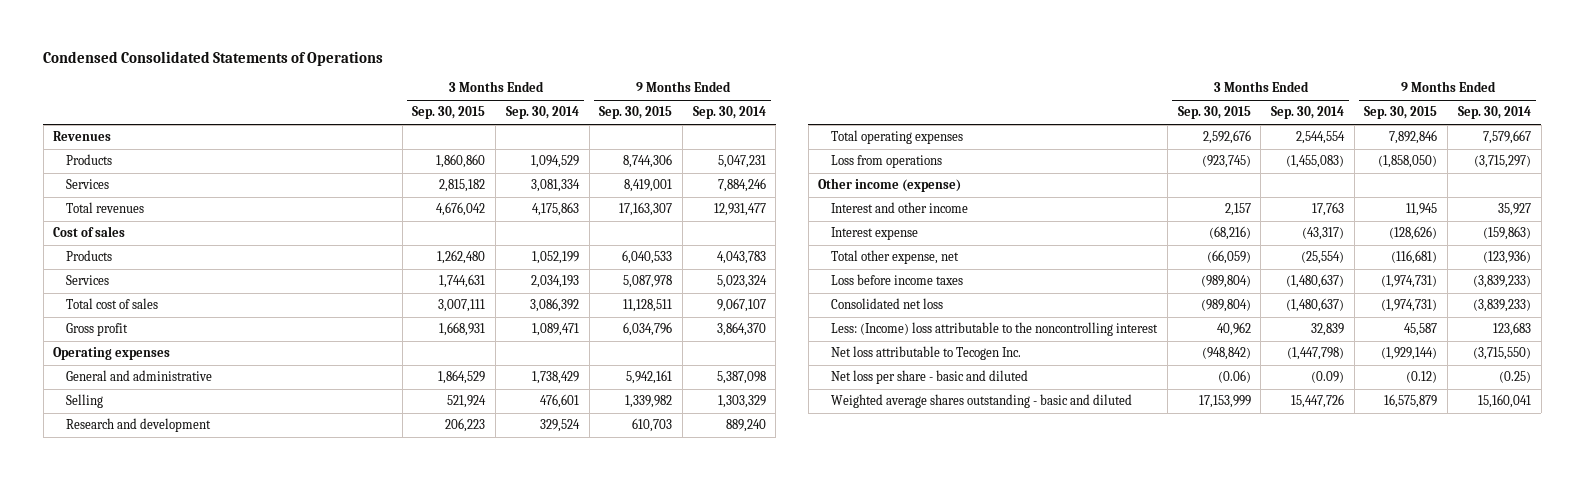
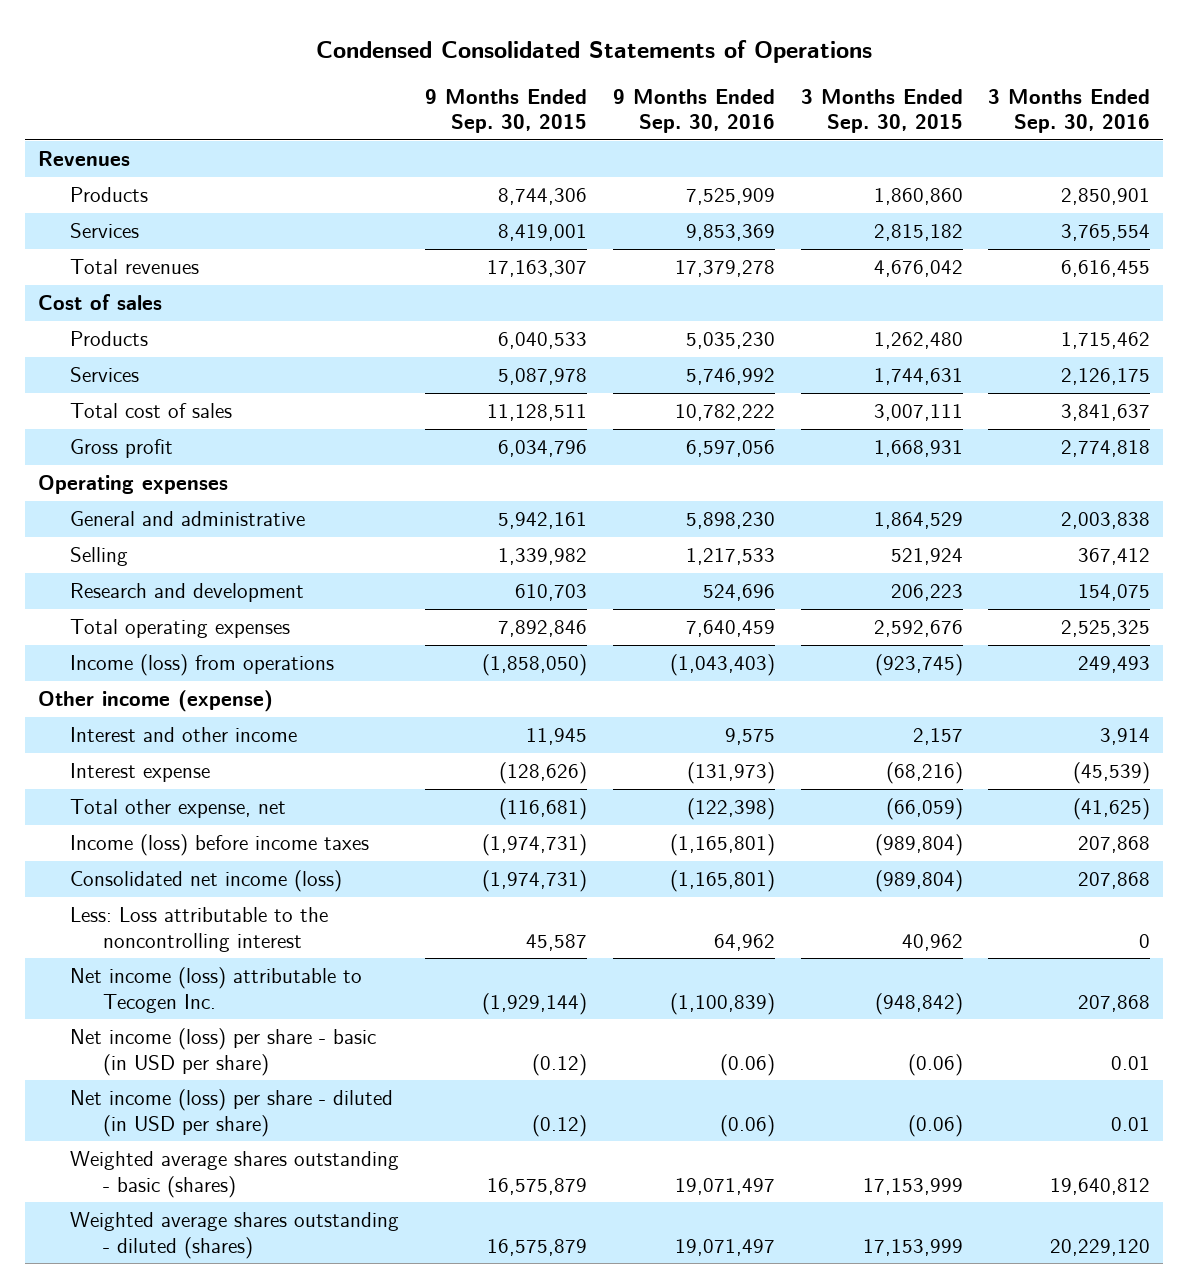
- | 3 Months Ended Sep. 30, 2015 | 3 Months Ended Sep. 30, 2014 | 9 Months Ended Sep. 30, 2015 | 9 Months Ended Sep. 30, 2014
+ | 9 Months Ended Sep. 30, 2015 | 9 Months Ended Sep. 30, 2016 | 3 Months Ended Sep. 30, 2015 | 3 Months Ended Sep. 30, 2016
- Loss from operations | (923,745) | (1,455,083) | (1,858,050) | (3,715,297)
+ Income (loss) from operations | (1,858,050) | (1,043,403) | (923,745) | 249,493
- Loss before income taxes | (989,804) | (1,480,637) | (1,974,731) | (3,839,233)
- Consolidated net loss | (989,804) | (1,480,637) | (1,974,731) | (3,839,233)
- Less: (Income) loss attributable to the noncontrolling interest | 40,962 | 32,839 | 45,587 | 123,683
- Net loss attributable to Tecogen Inc. | (948,842) | (1,447,798) | (1,929,144) | (3,715,550)
- Net loss per share - basic and diluted | (0.06) | (0.09) | (0.12) | (0.25)
- Weighted average shares outstanding - basic and diluted | 17,153,999 | 15,447,726 | 16,575,879 | 15,160,041
+ Income (loss) before income taxes | (1,974,731) | (1,165,801) | (989,804) | 207,868
+ Consolidated net income (loss) | (1,974,731) | (1,165,801) | (989,804) | 207,868
+ Less: Loss attributable to the noncontrolling interest | 45,587 | 64,962 | 40,962 | 0
+ Net income (loss) attributable to Tecogen Inc. | (1,929,144) | (1,100,839) | (948,842) | 207,868
+ Net income (loss) per share - basic (in USD per share) | (0.12) | (0.06) | (0.06) | 0.01
+ Net income (loss) per share - diluted (in USD per share) | (0.12) | (0.06) | (0.06) | 0.01
+ Weighted average shares outstanding - basic (shares) | 16,575,879 | 19,071,497 | 17,153,999 | 19,640,812
+ Weighted average shares outstanding - diluted (shares) | 16,575,879 | 19,071,497 | 17,153,999 | 20,229,120

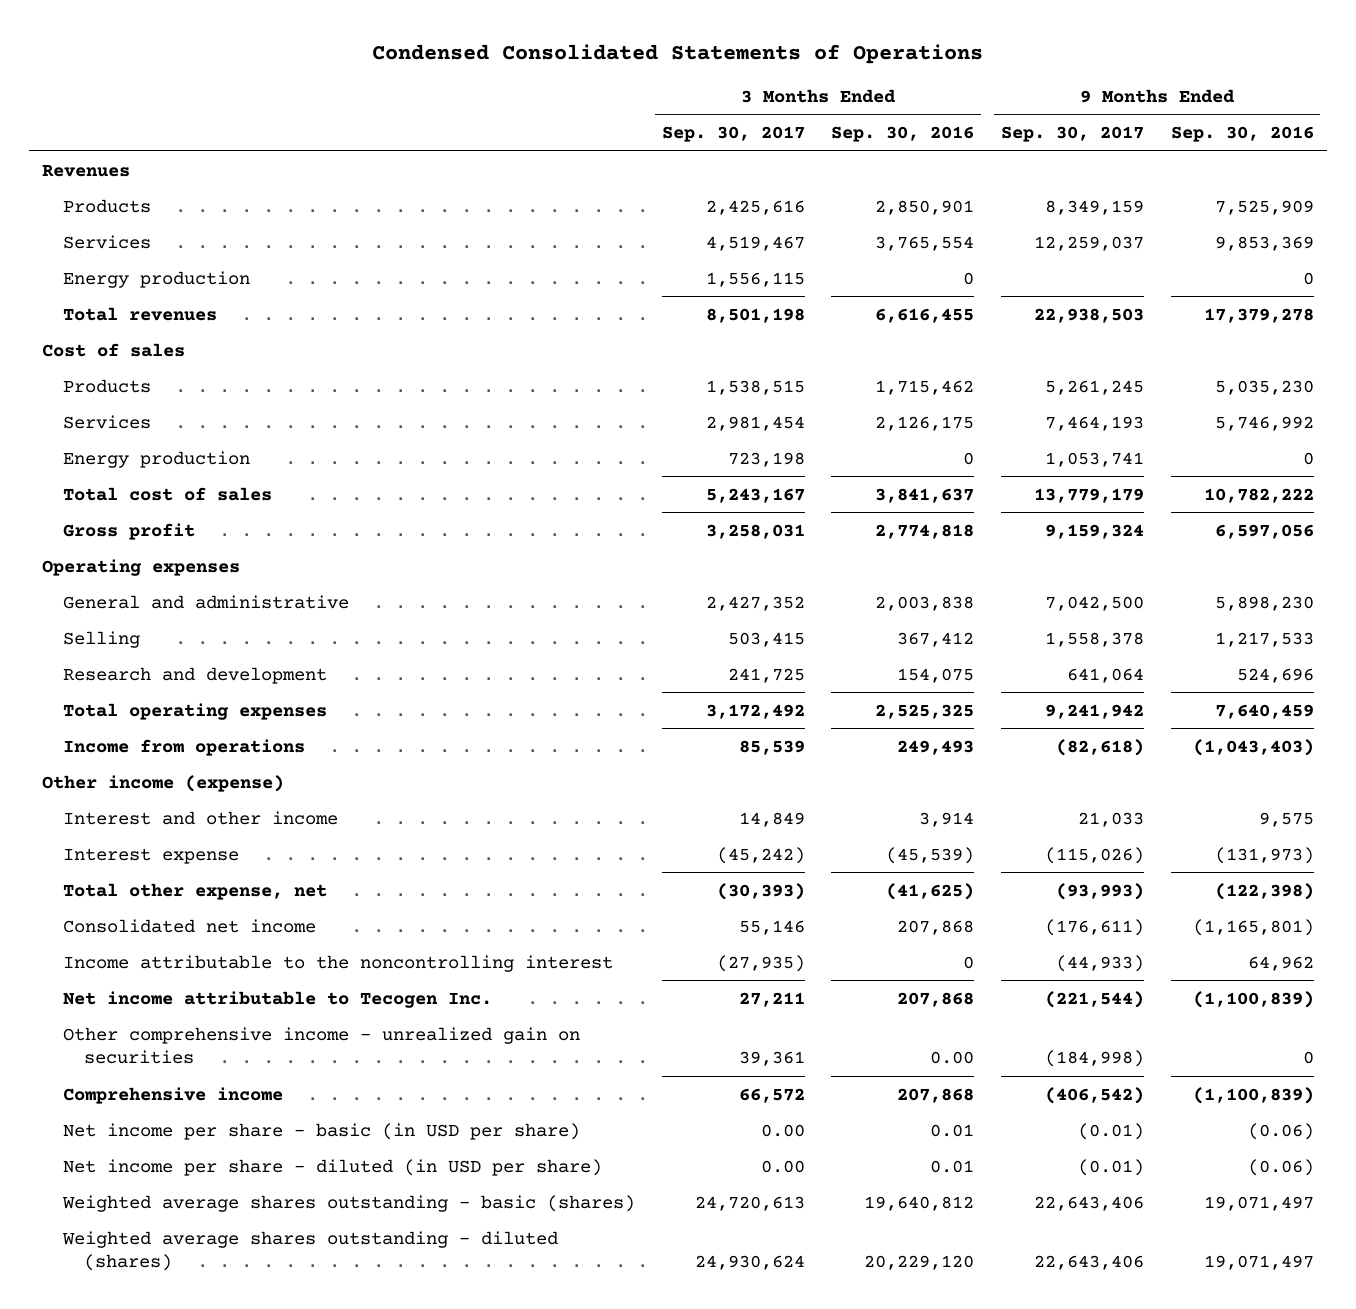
- | 9 Months Ended Sep. 30, 2015 | 9 Months Ended Sep. 30, 2016 | 3 Months Ended Sep. 30, 2015 | 3 Months Ended Sep. 30, 2016
+ | 3 Months Ended Sep. 30, 2017 | 3 Months Ended Sep. 30, 2016 | 9 Months Ended Sep. 30, 2017 | 9 Months Ended Sep. 30, 2016
+ Energy production | 1,556,115 | 0 | | 0
+ Energy production | 723,198 | 0 | 1,053,741 | 0
- Income (loss) from operations | (1,858,050) | (1,043,403) | (923,745) | 249,493
+ Income from operations | 85,539 | 249,493 | (82,618) | (1,043,403)
- Income (loss) before income taxes | (1,974,731) | (1,165,801) | (989,804) | 207,868
- Consolidated net income (loss) | (1,974,731) | (1,165,801) | (989,804) | 207,868
- Less: Loss attributable to the noncontrolling interest | 45,587 | 64,962 | 40,962 | 0
- Net income (loss) attributable to Tecogen Inc. | (1,929,144) | (1,100,839) | (948,842) | 207,868
- Net income (loss) per share - basic (in USD per share) | (0.12) | (0.06) | (0.06) | 0.01
- Net income (loss) per share - diluted (in USD per share) | (0.12) | (0.06) | (0.06) | 0.01
+ Consolidated net income | 55,146 | 207,868 | (176,611) | (1,165,801)
+ Income attributable to the noncontrolling interest | (27,935) | 0 | (44,933) | 64,962
+ Net income attributable to Tecogen Inc. | 27,211 | 207,868 | (221,544) | (1,100,839)
+ Other comprehensive income - unrealized gain on securities | 39,361 | 0.00 | (184,998) | 0
+ Comprehensive income | 66,572 | 207,868 | (406,542) | (1,100,839)
+ Net income per share - basic (in USD per share) | 0.00 | 0.01 | (0.01) | (0.06)
+ Net income per share - diluted (in USD per share) | 0.00 | 0.01 | (0.01) | (0.06)

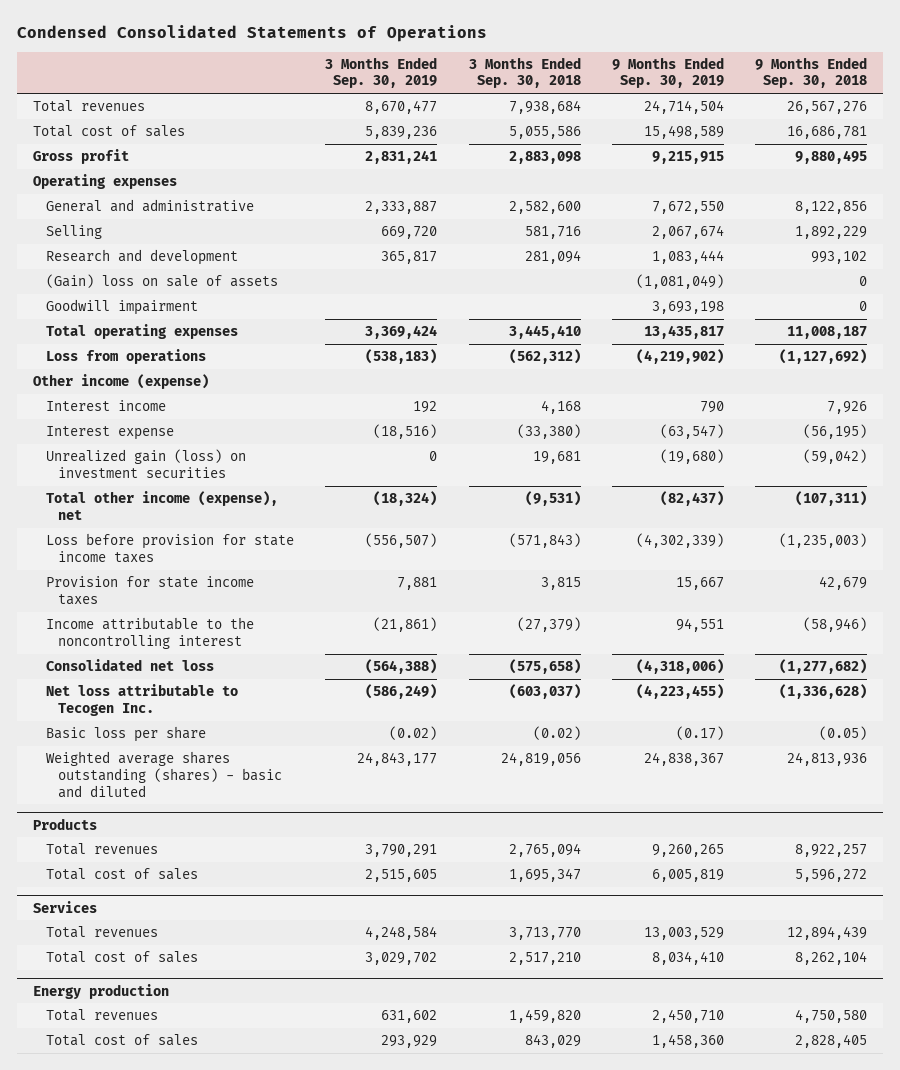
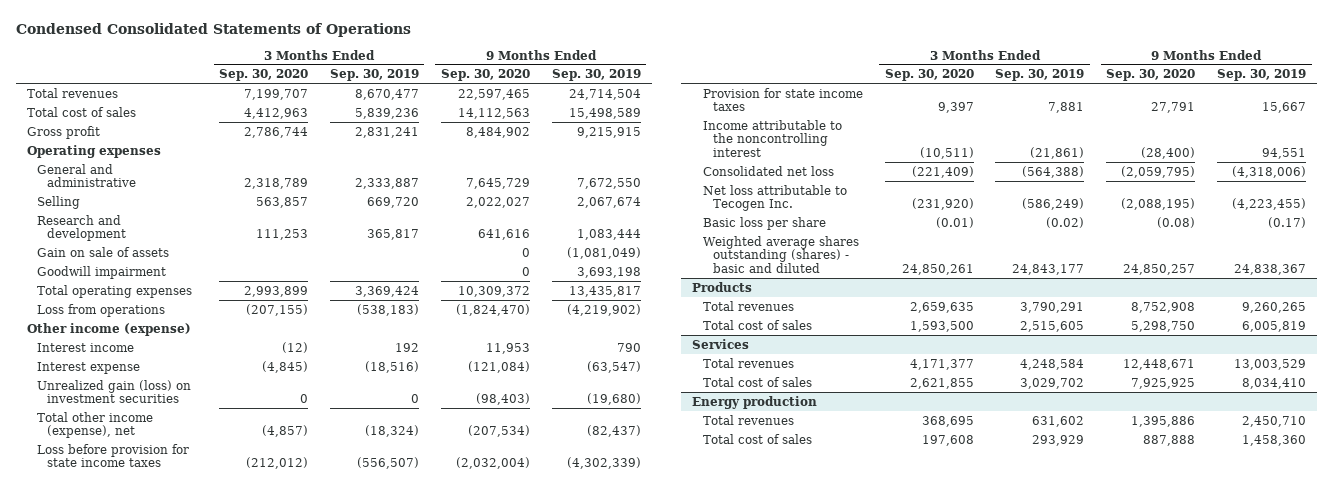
- | 3 Months Ended Sep. 30, 2019 | 3 Months Ended Sep. 30, 2018 | 9 Months Ended Sep. 30, 2019 | 9 Months Ended Sep. 30, 2018
+ | 3 Months Ended Sep. 30, 2020 | 3 Months Ended Sep. 30, 2019 | 9 Months Ended Sep. 30, 2020 | 9 Months Ended Sep. 30, 2019
- (Gain) loss on sale of assets | | | (1,081,049) | 0
+ Gain on sale of assets | | | 0 | (1,081,049)

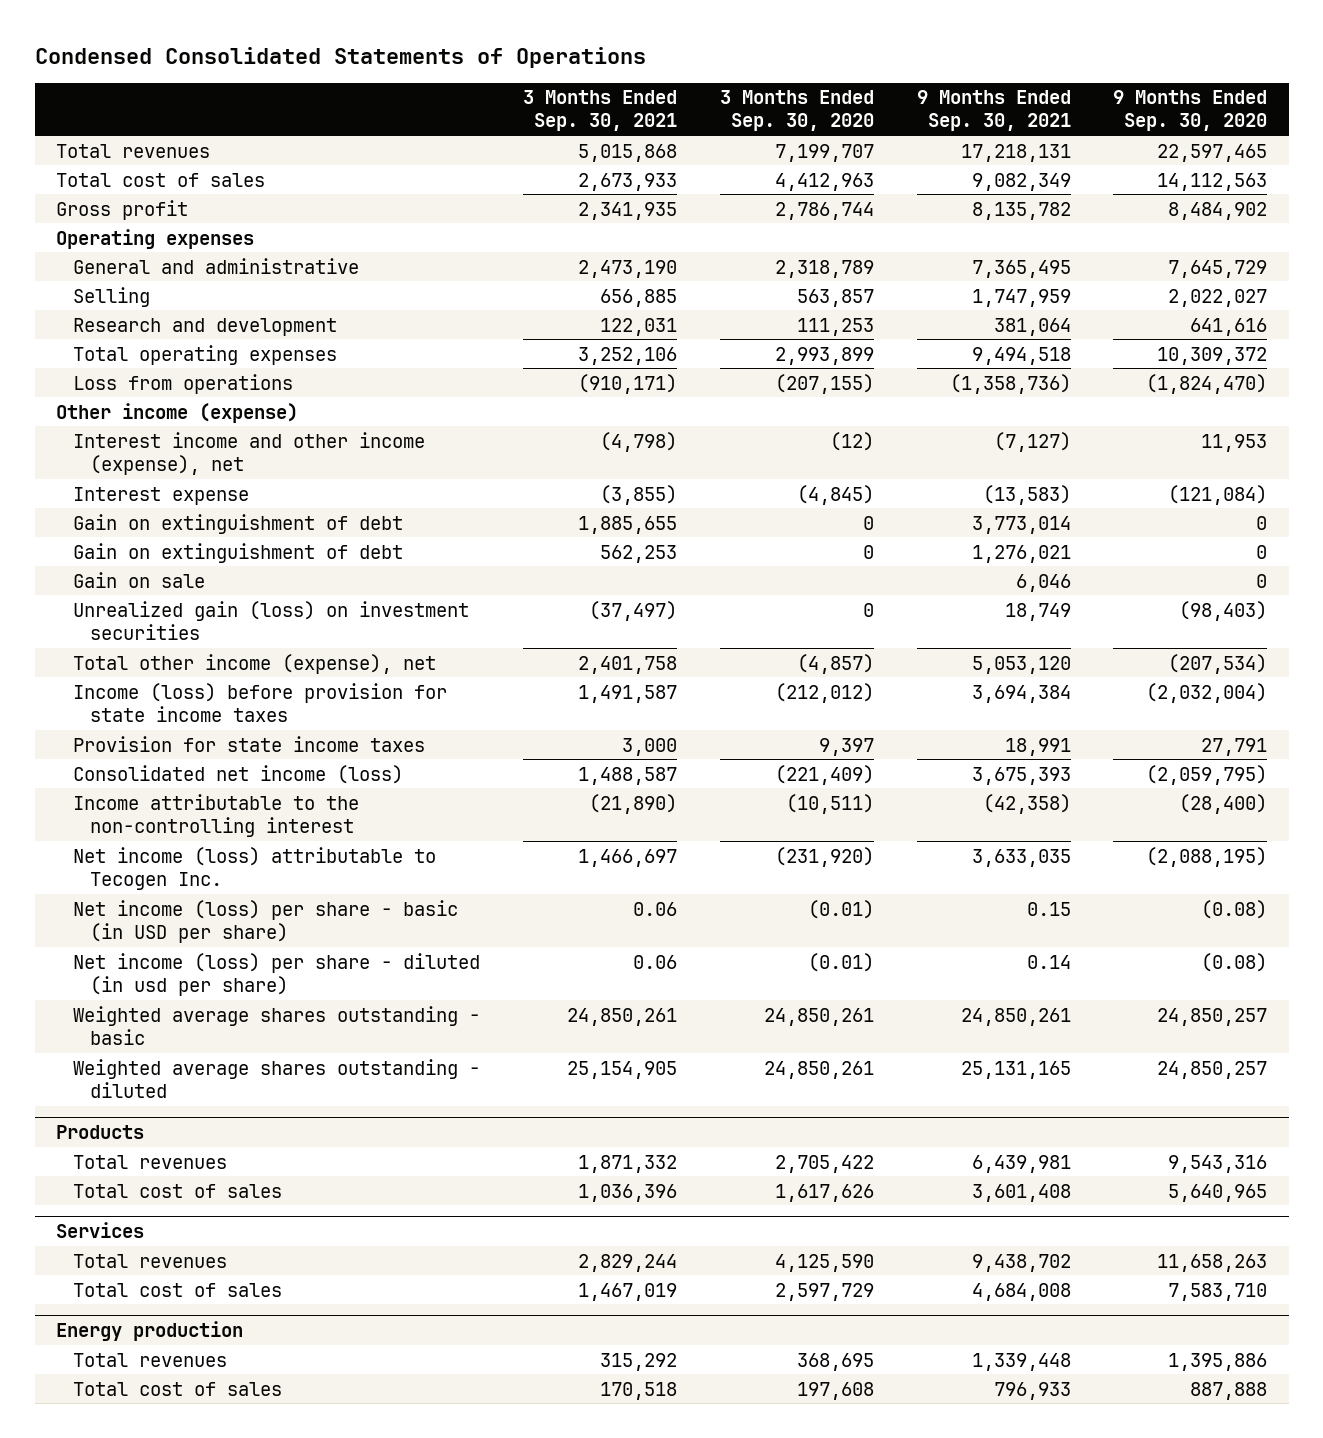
- | 3 Months Ended Sep. 30, 2020 | 3 Months Ended Sep. 30, 2019 | 9 Months Ended Sep. 30, 2020 | 9 Months Ended Sep. 30, 2019
+ | 3 Months Ended Sep. 30, 2021 | 3 Months Ended Sep. 30, 2020 | 9 Months Ended Sep. 30, 2021 | 9 Months Ended Sep. 30, 2020
- Gain on sale of assets | | | 0 | (1,081,049)
- Goodwill impairment | | | 0 | 3,693,198
- Interest income | (12) | 192 | 11,953 | 790
+ Interest income and other income (expense), net | (4,798) | (12) | (7,127) | 11,953
+ Gain on extinguishment of debt | 1,885,655 | 0 | 3,773,014 | 0
+ Gain on extinguishment of debt | 562,253 | 0 | 1,276,021 | 0
+ Gain on sale | | | 6,046 | 0
- Loss before provision for state income taxes | (212,012) | (556,507) | (2,032,004) | (4,302,339)
+ Income (loss) before provision for state income taxes | 1,491,587 | (212,012) | 3,694,384 | (2,032,004)
- Income attributable to the noncontrolling interest | (10,511) | (21,861) | (28,400) | 94,551
- Consolidated net loss | (221,409) | (564,388) | (2,059,795) | (4,318,006)
- Net loss attributable to Tecogen Inc. | (231,920) | (586,249) | (2,088,195) | (4,223,455)
- Basic loss per share | (0.01) | (0.02) | (0.08) | (0.17)
- Weighted average shares outstanding (shares) - basic and diluted | 24,850,261 | 24,843,177 | 24,850,257 | 24,838,367
+ Consolidated net income (loss) | 1,488,587 | (221,409) | 3,675,393 | (2,059,795)
+ Income attributable to the non-controlling interest | (21,890) | (10,511) | (42,358) | (28,400)
+ Net income (loss) attributable to Tecogen Inc. | 1,466,697 | (231,920) | 3,633,035 | (2,088,195)
+ Net income (loss) per share - basic (in USD per share) | 0.06 | (0.01) | 0.15 | (0.08)
+ Net income (loss) per share - diluted (in usd per share) | 0.06 | (0.01) | 0.14 | (0.08)
+ Weighted average shares outstanding - basic | 24,850,261 | 24,850,261 | 24,850,261 | 24,850,257
+ Weighted average shares outstanding - diluted | 25,154,905 | 24,850,261 | 25,131,165 | 24,850,257
@ Products
- Total revenues | 2,659,635 | 3,790,291 | 8,752,908 | 9,260,265
- Total cost of sales | 1,593,500 | 2,515,605 | 5,298,750 | 6,005,819
+ Total revenues | 1,871,332 | 2,705,422 | 6,439,981 | 9,543,316
+ Total cost of sales | 1,036,396 | 1,617,626 | 3,601,408 | 5,640,965
@ Services
- Total revenues | 4,171,377 | 4,248,584 | 12,448,671 | 13,003,529
- Total cost of sales | 2,621,855 | 3,029,702 | 7,925,925 | 8,034,410
+ Total revenues | 2,829,244 | 4,125,590 | 9,438,702 | 11,658,263
+ Total cost of sales | 1,467,019 | 2,597,729 | 4,684,008 | 7,583,710

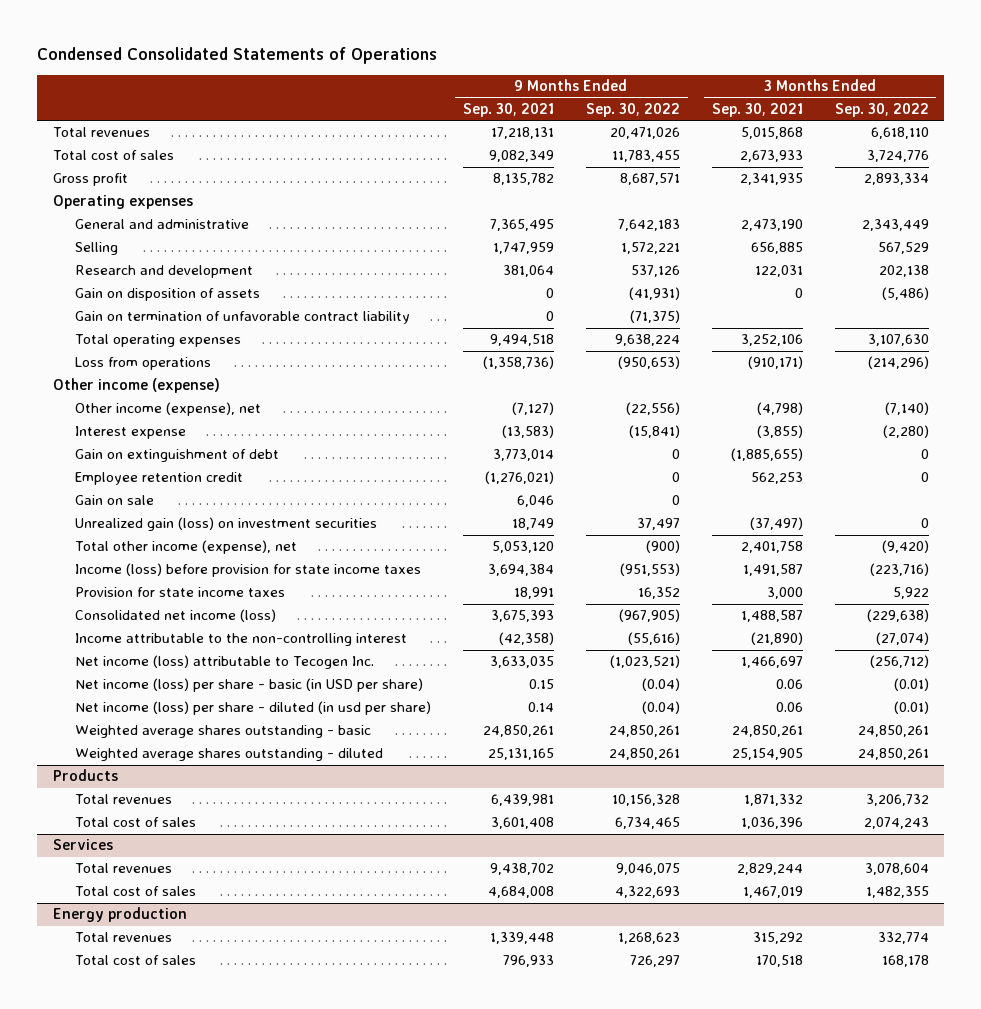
- | 3 Months Ended Sep. 30, 2021 | 3 Months Ended Sep. 30, 2020 | 9 Months Ended Sep. 30, 2021 | 9 Months Ended Sep. 30, 2020
+ | 9 Months Ended Sep. 30, 2021 | 9 Months Ended Sep. 30, 2022 | 3 Months Ended Sep. 30, 2021 | 3 Months Ended Sep. 30, 2022
+ Gain on disposition of assets | 0 | (41,931) | 0 | (5,486)
+ Gain on termination of unfavorable contract liability | 0 | (71,375) | |
- Interest income and other income (expense), net | (4,798) | (12) | (7,127) | 11,953
+ Other income (expense), net | (7,127) | (22,556) | (4,798) | (7,140)
- Gain on extinguishment of debt | 1,885,655 | 0 | 3,773,014 | 0
- Gain on extinguishment of debt | 562,253 | 0 | 1,276,021 | 0
+ Gain on extinguishment of debt | 3,773,014 | 0 | (1,885,655) | 0
+ Employee retention credit | (1,276,021) | 0 | 562,253 | 0

